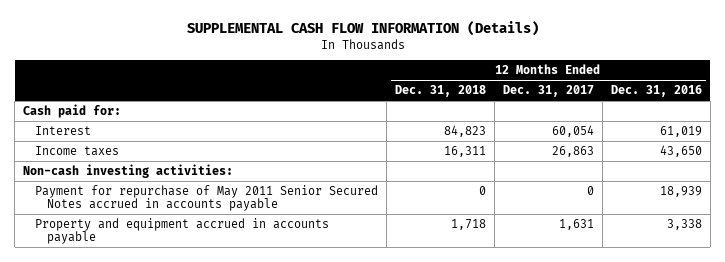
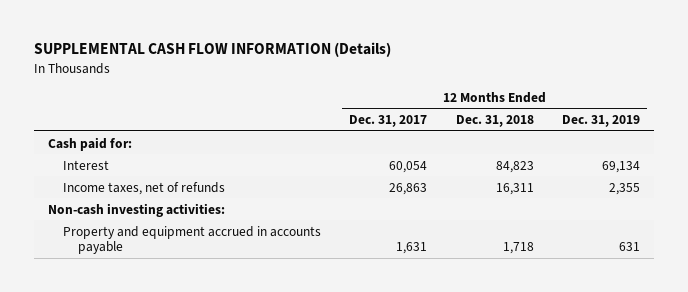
- | 12 Months Ended Dec. 31, 2018 | 12 Months Ended Dec. 31, 2017 | 12 Months Ended Dec. 31, 2016
+ | 12 Months Ended Dec. 31, 2017 | 12 Months Ended Dec. 31, 2018 | 12 Months Ended Dec. 31, 2019
- Income taxes | 16,311 | 26,863 | 43,650
+ Income taxes, net of refunds | 26,863 | 16,311 | 2,355
- Payment for repurchase of May 2011 Senior Secured Notes accrued in accounts payable | 0 | 0 | 18,939

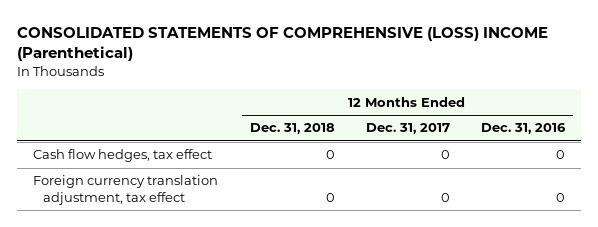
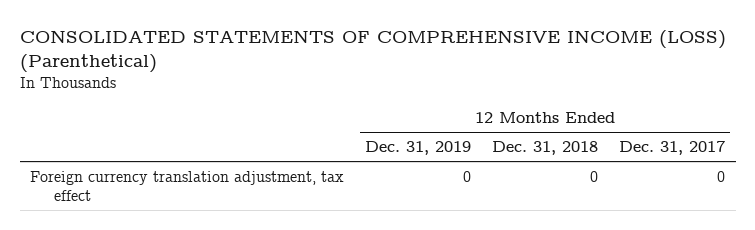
- CONSOLIDATED STATEMENTS OF COMPREHENSIVE (LOSS) INCOME (Parenthetical)
+ CONSOLIDATED STATEMENTS OF COMPREHENSIVE INCOME (LOSS) (Parenthetical)
- | 12 Months Ended Dec. 31, 2018 | 12 Months Ended Dec. 31, 2017 | 12 Months Ended Dec. 31, 2016
+ | 12 Months Ended Dec. 31, 2019 | 12 Months Ended Dec. 31, 2018 | 12 Months Ended Dec. 31, 2017
- Cash flow hedges, tax effect | 0 | 0 | 0

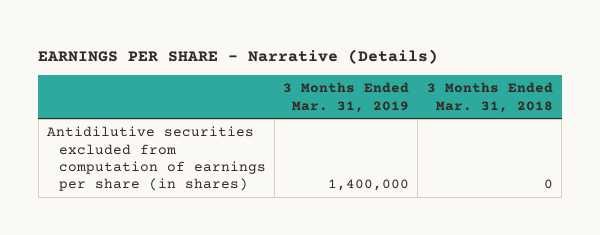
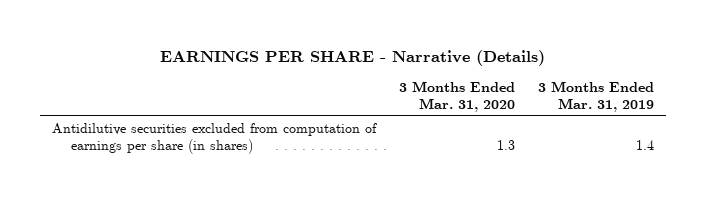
- | 3 Months Ended Mar. 31, 2019 | 3 Months Ended Mar. 31, 2018
+ | 3 Months Ended Mar. 31, 2020 | 3 Months Ended Mar. 31, 2019
- Antidilutive securities excluded from computation of earnings per share (in shares) | 1,400,000 | 0
+ Antidilutive securities excluded from computation of earnings per share (in shares) | 1.3 | 1.4

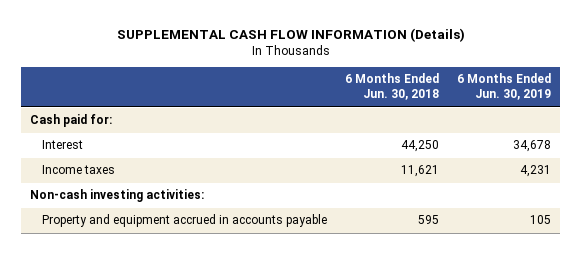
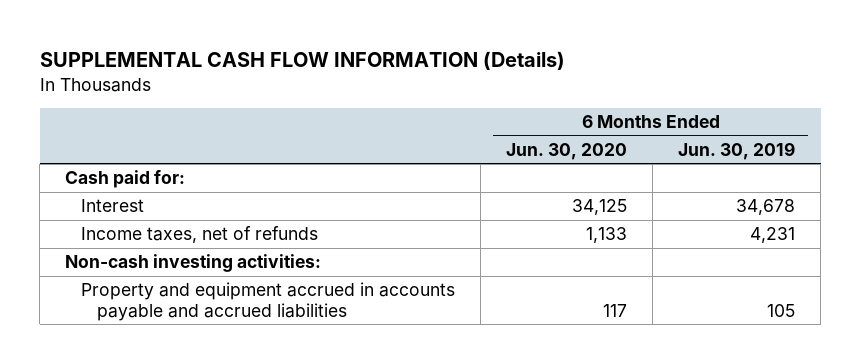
- | 6 Months Ended Jun. 30, 2018 | 6 Months Ended Jun. 30, 2019
+ | 6 Months Ended Jun. 30, 2020 | 6 Months Ended Jun. 30, 2019
- Income taxes | 11,621 | 4,231
+ Income taxes, net of refunds | 1,133 | 4,231
- Property and equipment accrued in accounts payable | 595 | 105
+ Property and equipment accrued in accounts payable and accrued liabilities | 117 | 105

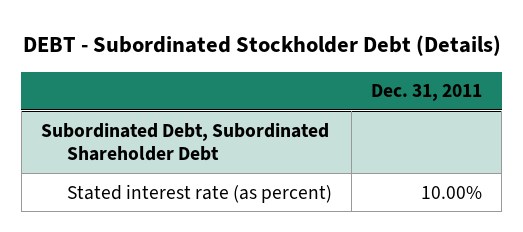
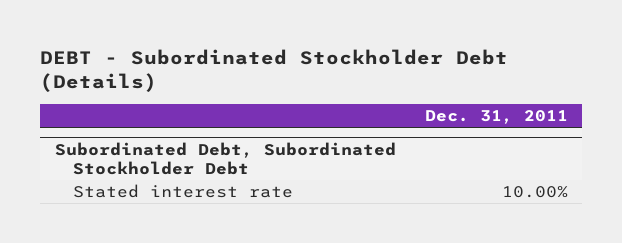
- Subordinated Debt, Subordinated Shareholder Debt
- Stated interest rate (as percent) | 10.00%
+ Subordinated Debt, Subordinated Stockholder Debt
+ Stated interest rate | 10.00%

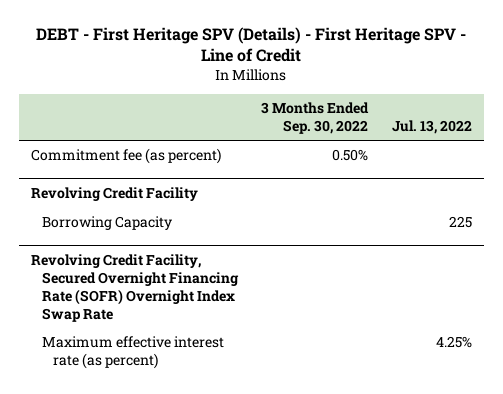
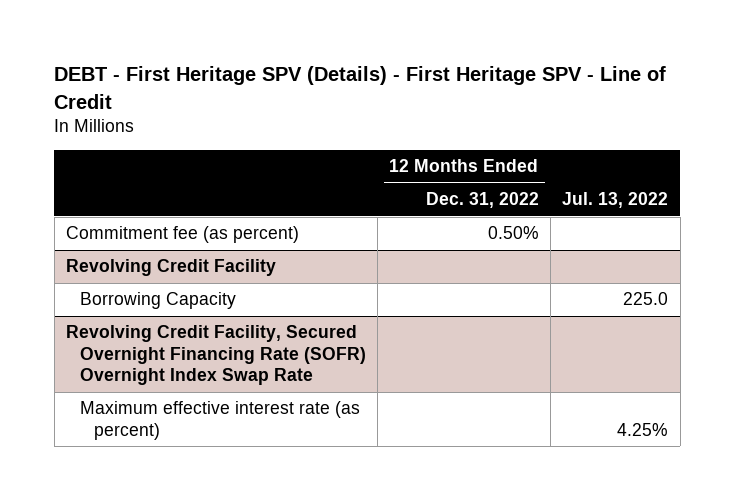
- | 3 Months Ended Sep. 30, 2022 | Jul. 13, 2022
+ | 12 Months Ended Dec. 31, 2022 | Jul. 13, 2022
@ Revolving Credit Facility
- Borrowing Capacity | | 225
+ Borrowing Capacity | | 225.0

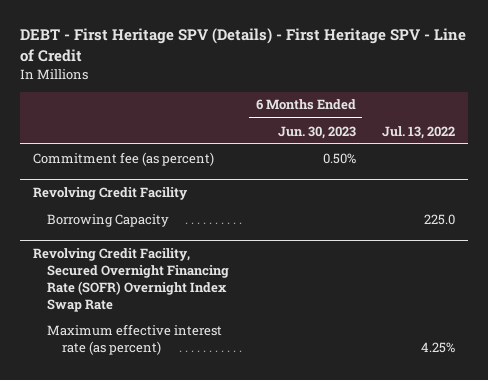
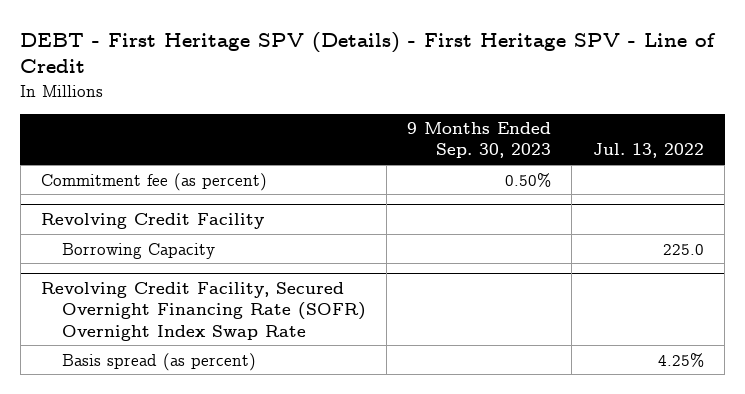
- | 6 Months Ended Jun. 30, 2023 | Jul. 13, 2022
+ | 9 Months Ended Sep. 30, 2023 | Jul. 13, 2022
@ Revolving Credit Facility, Secured Overnight Financing Rate (SOFR) Overnight Index Swap Rate
- Maximum effective interest rate (as percent) | | 4.25%
+ Basis spread (as percent) | | 4.25%

